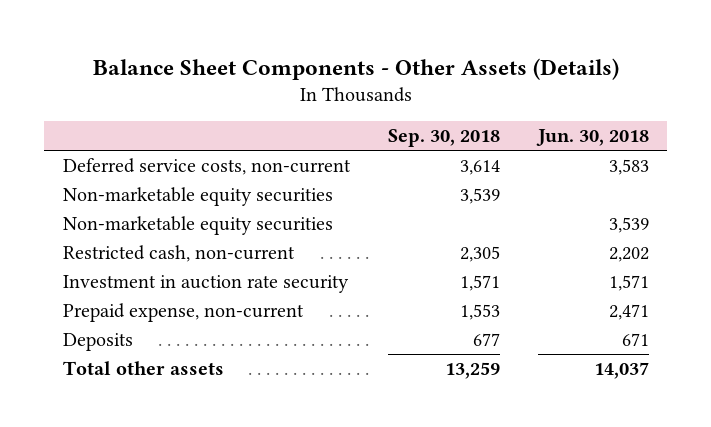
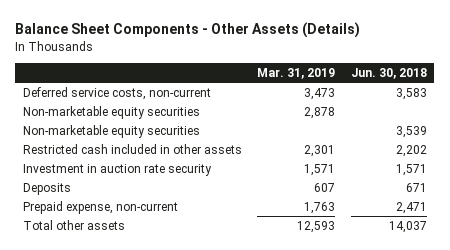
- | Sep. 30, 2018 | Jun. 30, 2018
+ | Mar. 31, 2019 | Jun. 30, 2018
- Restricted cash, non-current | 2,305 | 2,202
+ Restricted cash included in other assets | 2,301 | 2,202
moved down: Prepaid expense, non-current | 1,763 | 2,471

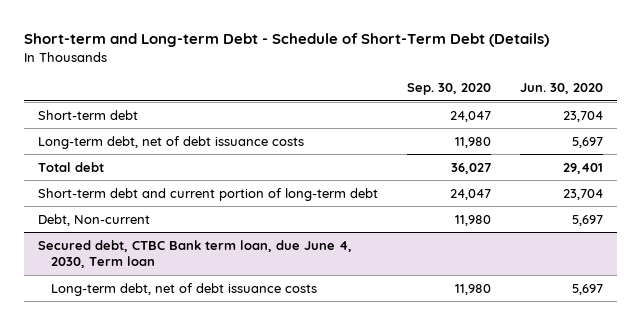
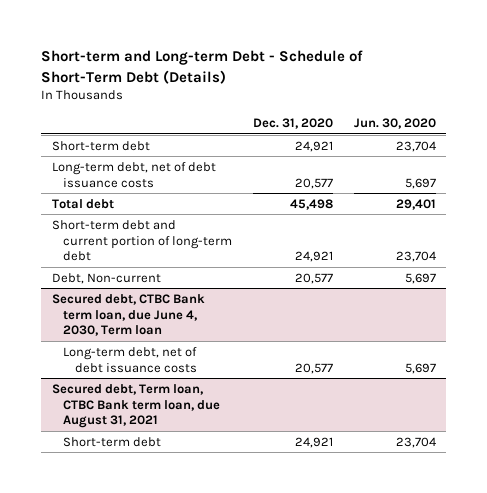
- | Sep. 30, 2020 | Jun. 30, 2020
+ | Dec. 31, 2020 | Jun. 30, 2020
+ Secured debt, Term loan, CTBC Bank term loan, due August 31, 2021
+ Short-term debt | 24,921 | 23,704

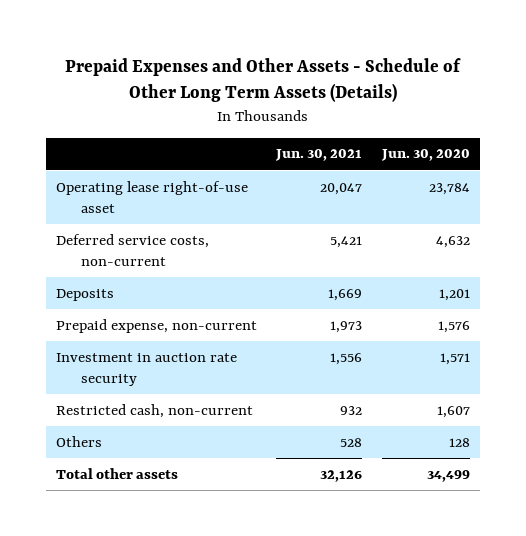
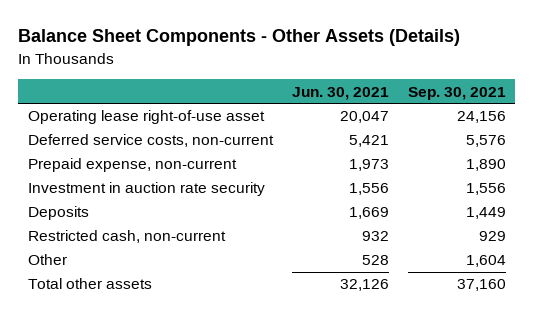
- Prepaid Expenses and Other Assets - Schedule of Other Long Term Assets (Details)
+ Balance Sheet Components - Other Assets (Details)
- | Jun. 30, 2021 | Jun. 30, 2020
+ | Jun. 30, 2021 | Sep. 30, 2021
moved down: Deposits | 1,669 | 1,449
- Others | 528 | 128
+ Other | 528 | 1,604

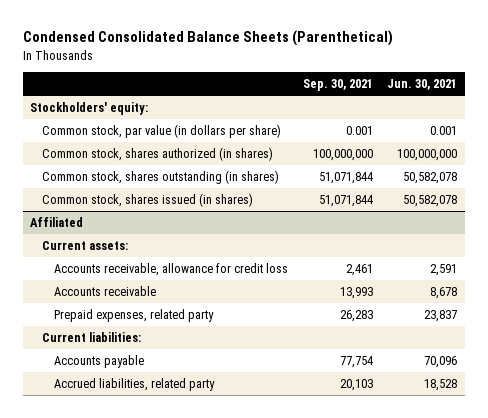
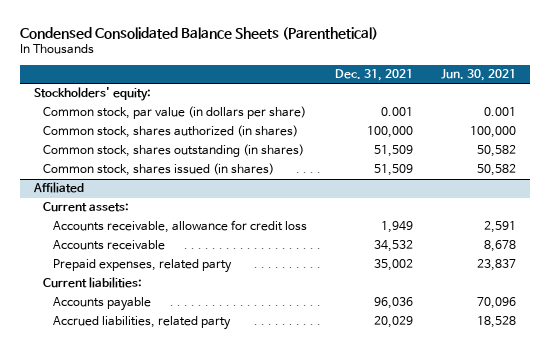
- | Sep. 30, 2021 | Jun. 30, 2021
+ | Dec. 31, 2021 | Jun. 30, 2021
- Common stock, shares authorized (in shares) | 100,000,000 | 100,000,000
- Common stock, shares outstanding (in shares) | 51,071,844 | 50,582,078
- Common stock, shares issued (in shares) | 51,071,844 | 50,582,078
+ Common stock, shares authorized (in shares) | 100,000 | 100,000
+ Common stock, shares outstanding (in shares) | 51,509 | 50,582
+ Common stock, shares issued (in shares) | 51,509 | 50,582

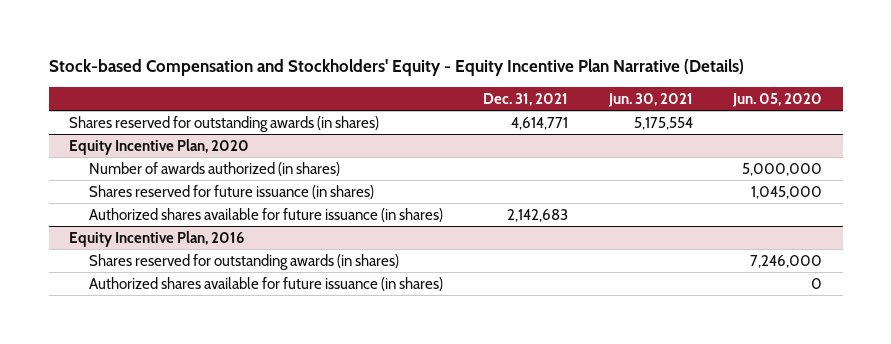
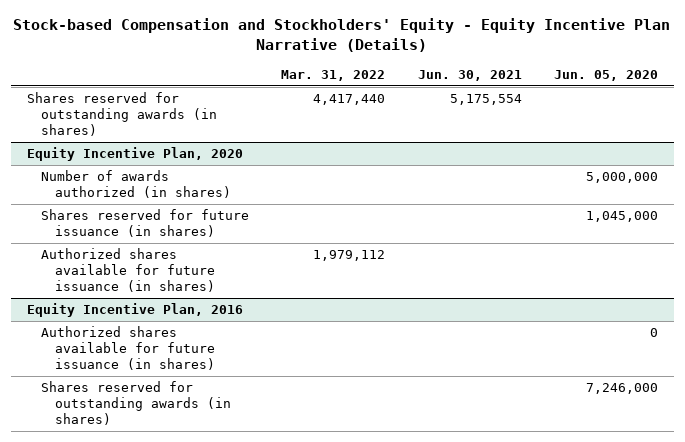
- | Dec. 31, 2021 | Jun. 30, 2021 | Jun. 05, 2020
+ | Mar. 31, 2022 | Jun. 30, 2021 | Jun. 05, 2020
@ Equity Incentive Plan, 2016
moved down: Shares reserved for outstanding awards (in shares) | | | 7,246,000

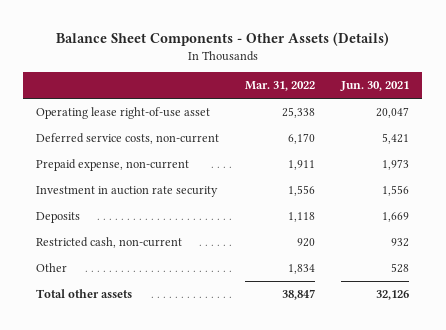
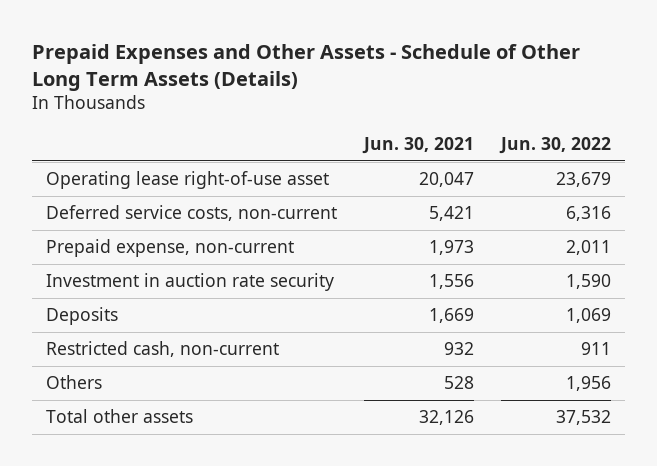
- Balance Sheet Components - Other Assets (Details)
+ Prepaid Expenses and Other Assets - Schedule of Other Long Term Assets (Details)
- | Mar. 31, 2022 | Jun. 30, 2021
+ | Jun. 30, 2021 | Jun. 30, 2022
- Other | 1,834 | 528
+ Others | 528 | 1,956

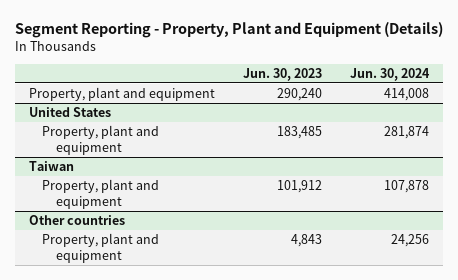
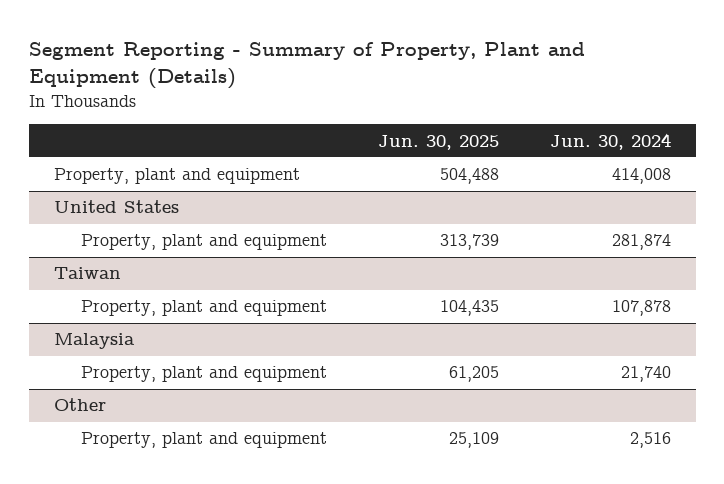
- Segment Reporting - Property, Plant and Equipment (Details)
+ Segment Reporting - Summary of Property, Plant and Equipment (Details)
- | Jun. 30, 2023 | Jun. 30, 2024
+ | Jun. 30, 2025 | Jun. 30, 2024
- Other countries
- Property, plant and equipment | 4,843 | 24,256
+ Malaysia
+ Property, plant and equipment | 61,205 | 21,740
+ Other
+ Property, plant and equipment | 25,109 | 2,516

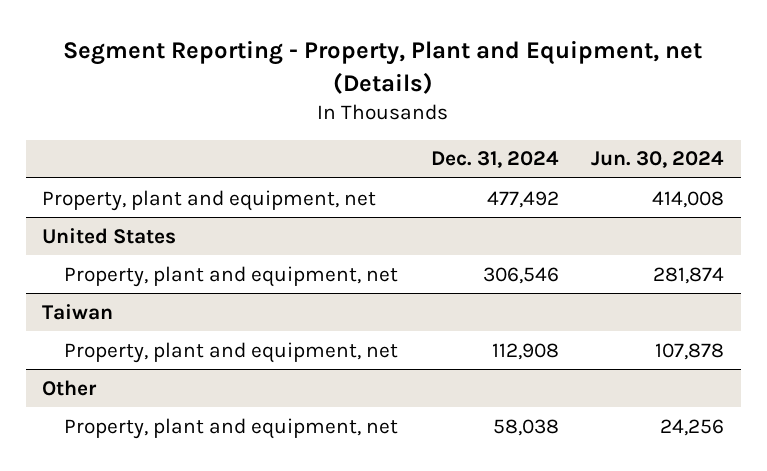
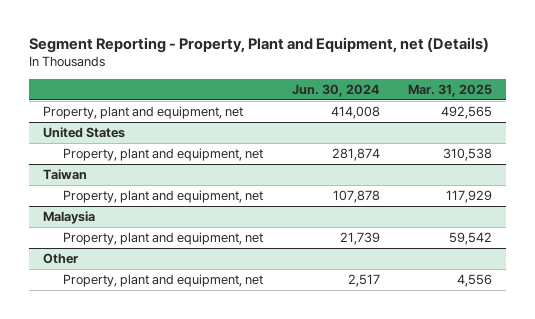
- | Dec. 31, 2024 | Jun. 30, 2024
+ | Jun. 30, 2024 | Mar. 31, 2025
+ Malaysia
+ Property, plant and equipment, net | 21,739 | 59,542
@ Other
- Property, plant and equipment, net | 58,038 | 24,256
+ Property, plant and equipment, net | 2,517 | 4,556

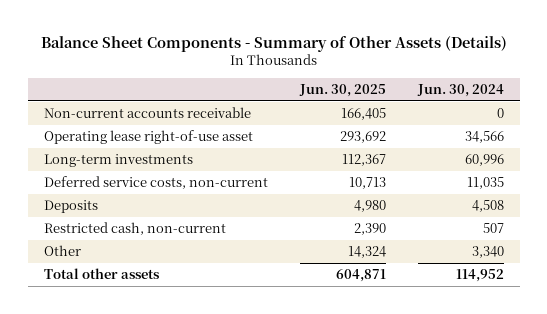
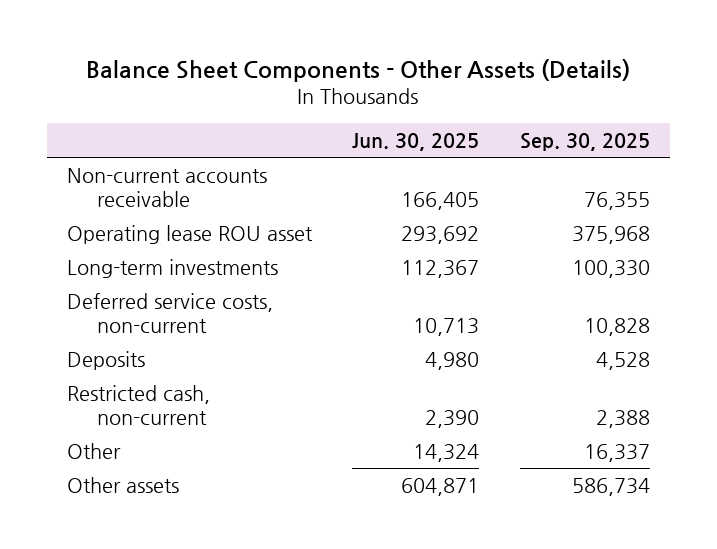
- Balance Sheet Components - Summary of Other Assets (Details)
+ Balance Sheet Components - Other Assets (Details)
- | Jun. 30, 2025 | Jun. 30, 2024
+ | Jun. 30, 2025 | Sep. 30, 2025
- Operating lease right-of-use asset | 293,692 | 34,566
+ Operating lease ROU asset | 293,692 | 375,968
- Total other assets | 604,871 | 114,952
+ Other assets | 604,871 | 586,734

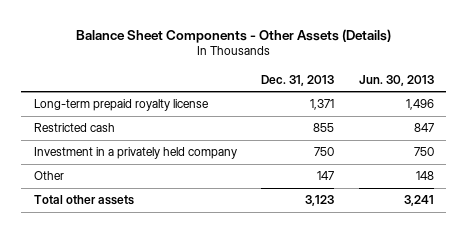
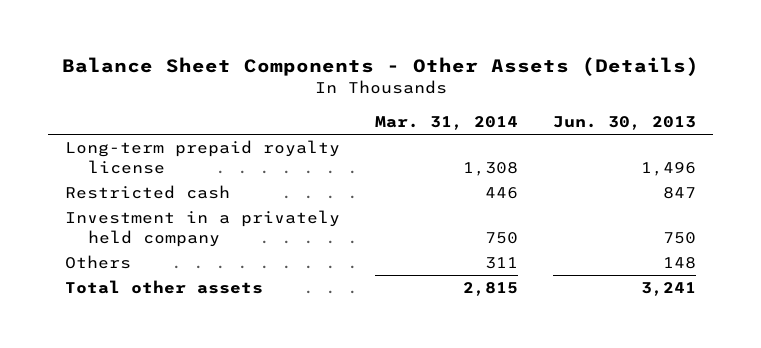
- | Dec. 31, 2013 | Jun. 30, 2013
+ | Mar. 31, 2014 | Jun. 30, 2013
- Other | 147 | 148
+ Others | 311 | 148

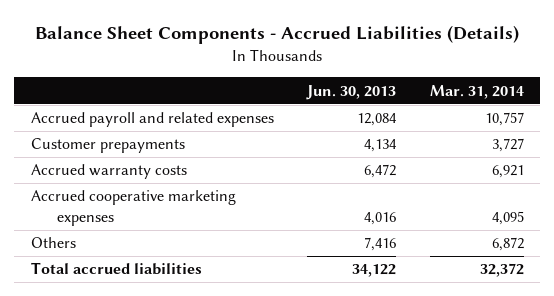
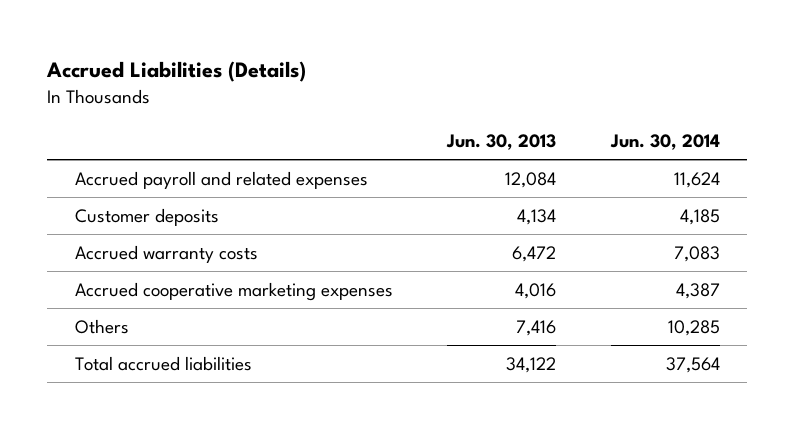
- Balance Sheet Components - Accrued Liabilities (Details)
+ Accrued Liabilities (Details)
- | Jun. 30, 2013 | Mar. 31, 2014
+ | Jun. 30, 2013 | Jun. 30, 2014
- Customer prepayments | 4,134 | 3,727
+ Customer deposits | 4,134 | 4,185

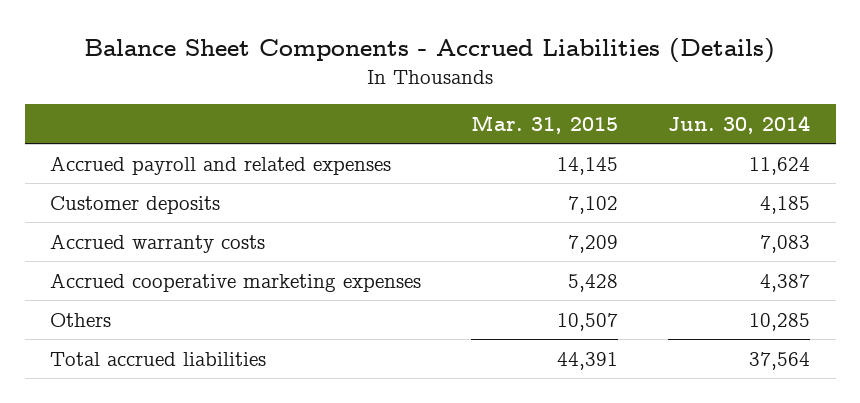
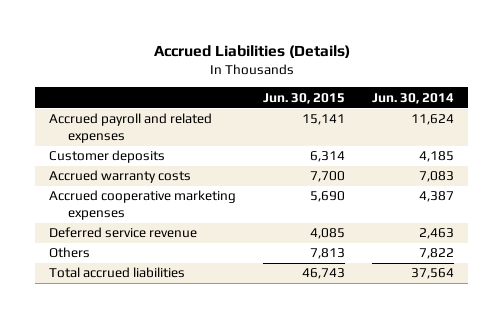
- Balance Sheet Components - Accrued Liabilities (Details)
+ Accrued Liabilities (Details)
- | Mar. 31, 2015 | Jun. 30, 2014
+ | Jun. 30, 2015 | Jun. 30, 2014
- Others | 10,507 | 10,285
+ Deferred service revenue | 4,085 | 2,463
+ Others | 7,813 | 7,822

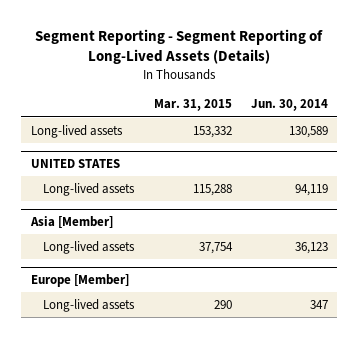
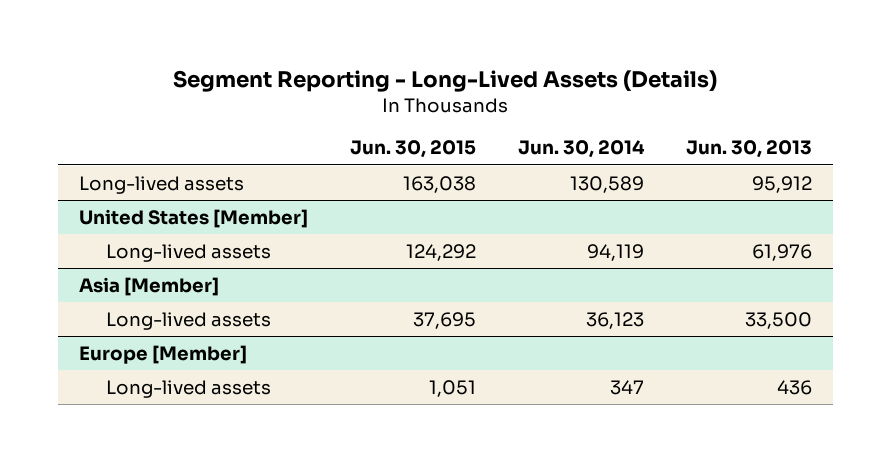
- Segment Reporting - Segment Reporting of Long-Lived Assets (Details)
+ Segment Reporting - Long-Lived Assets (Details)
- | Mar. 31, 2015 | Jun. 30, 2014
+ | Jun. 30, 2015 | Jun. 30, 2014 | Jun. 30, 2013
- UNITED STATES
+ United States [Member]

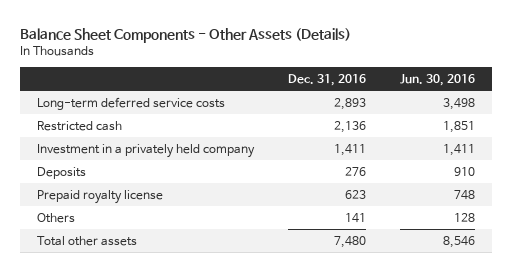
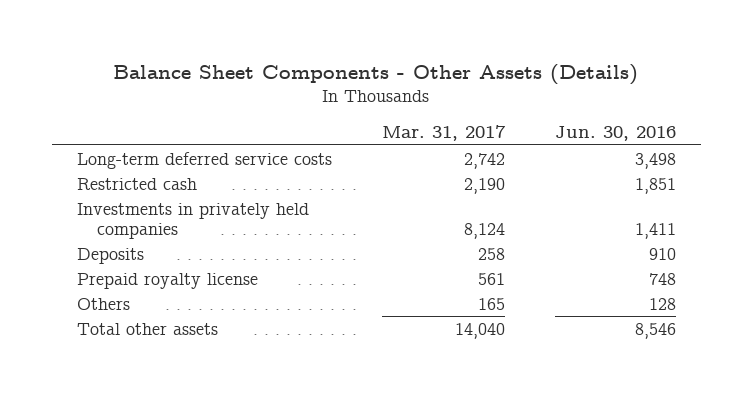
- | Dec. 31, 2016 | Jun. 30, 2016
+ | Mar. 31, 2017 | Jun. 30, 2016
- Investment in a privately held company | 1,411 | 1,411
+ Investments in privately held companies | 8,124 | 1,411

